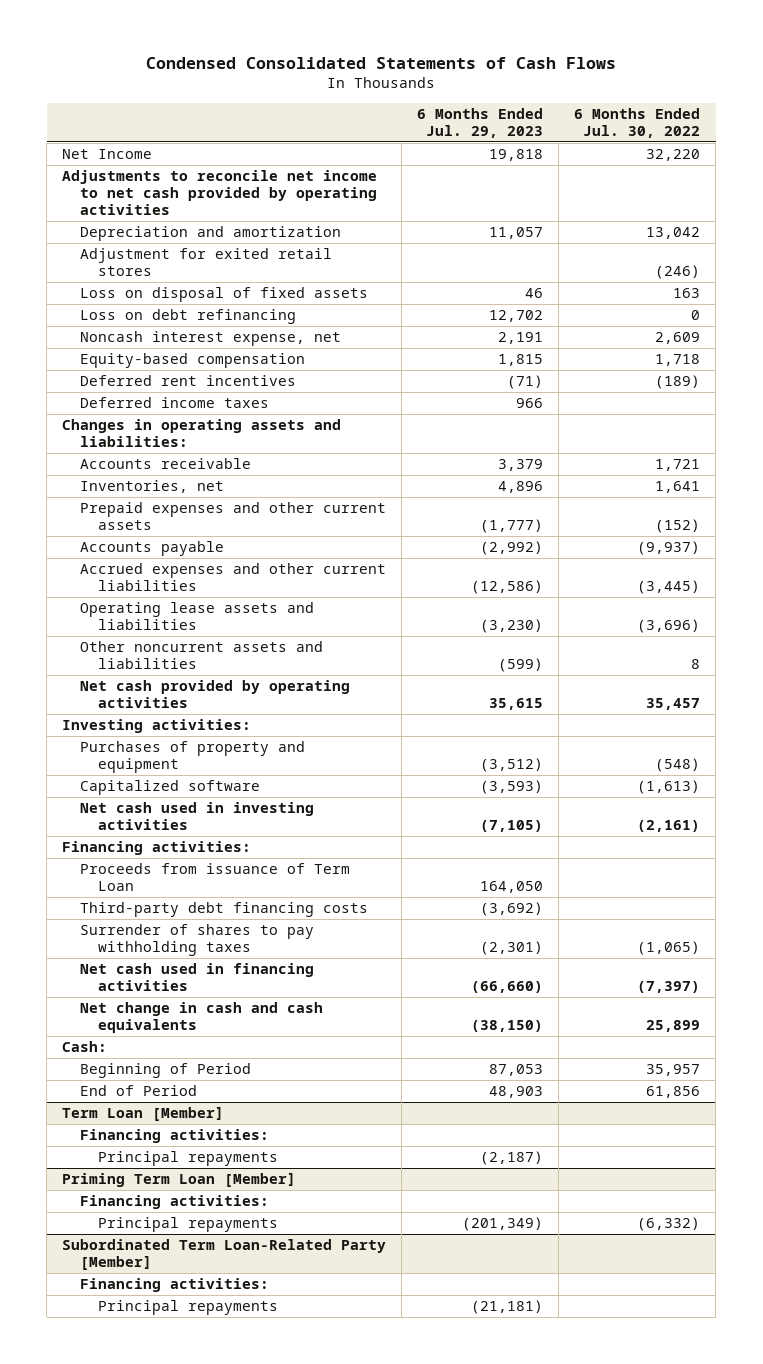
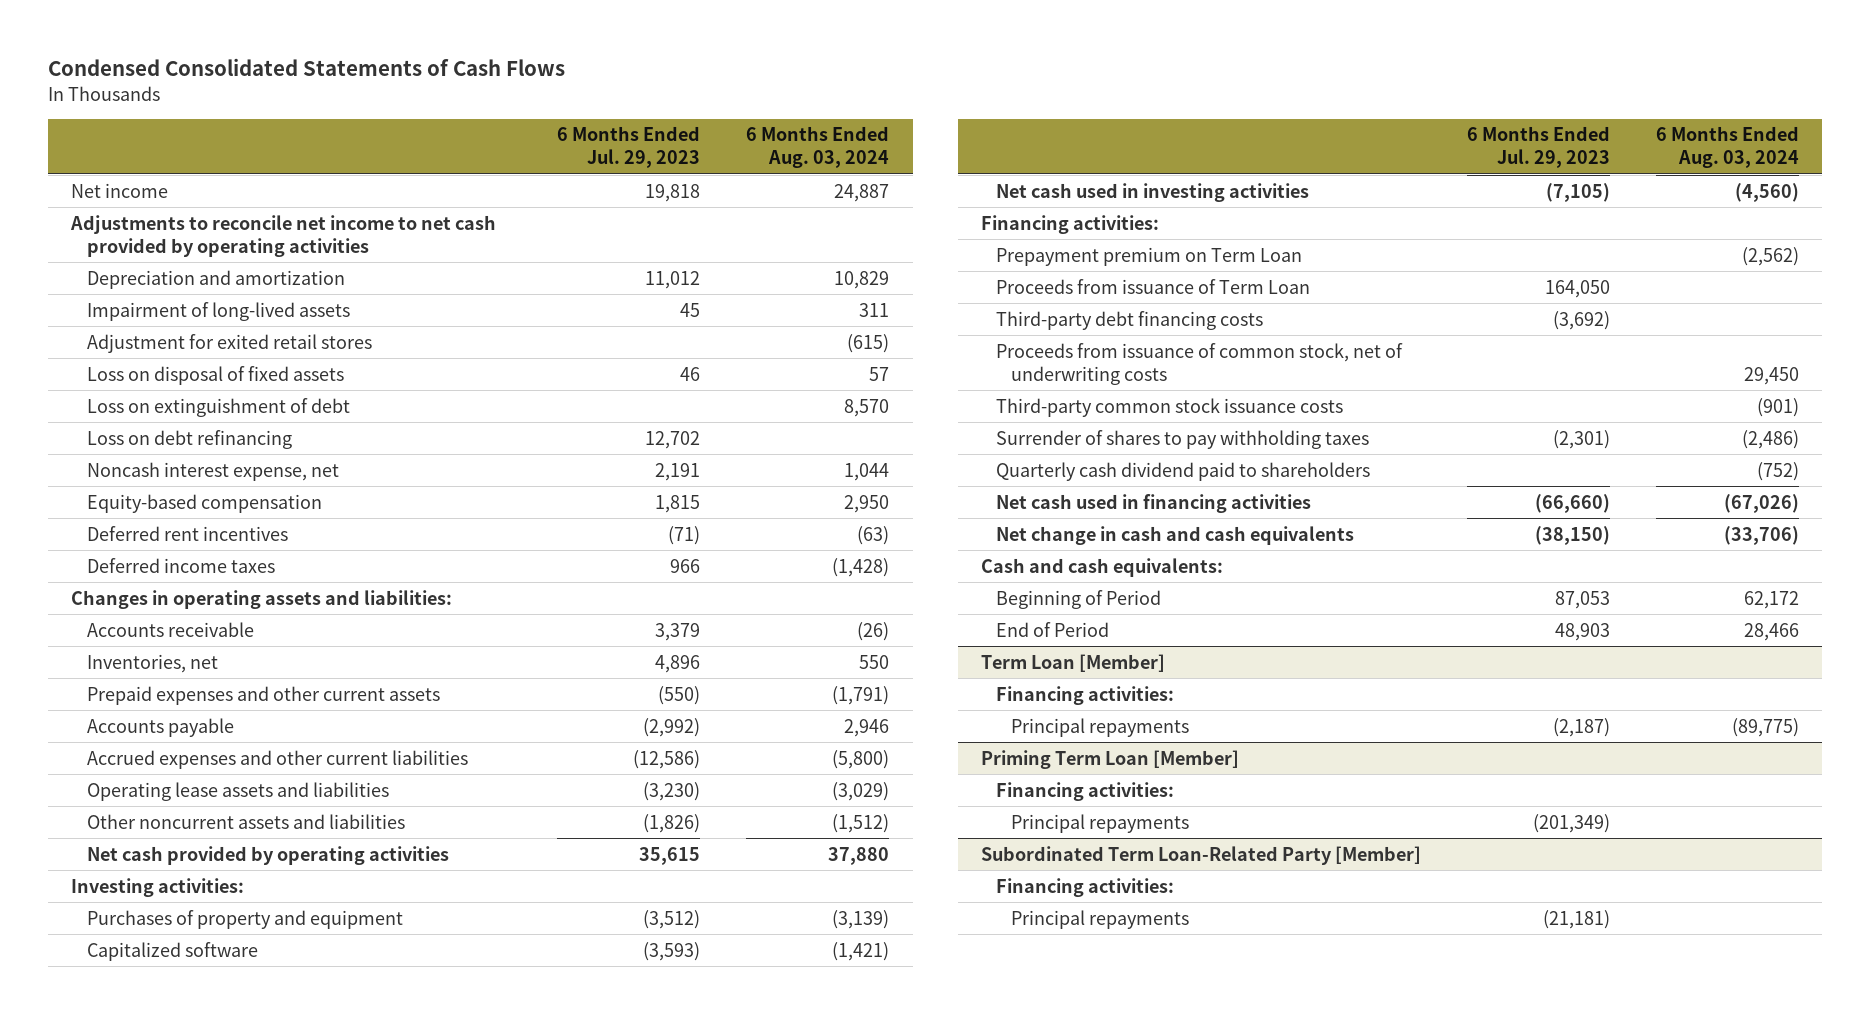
- | 6 Months Ended Jul. 29, 2023 | 6 Months Ended Jul. 30, 2022
+ | 6 Months Ended Jul. 29, 2023 | 6 Months Ended Aug. 03, 2024
- Net Income | 19,818 | 32,220
+ Net income | 19,818 | 24,887
- Depreciation and amortization | 11,057 | 13,042
+ Depreciation and amortization | 11,012 | 10,829
+ Impairment of long-lived assets | 45 | 311
+ Loss on extinguishment of debt | | 8,570
- Prepaid expenses and other current assets | (1,777) | (152)
+ Prepaid expenses and other current assets | (550) | (1,791)
- Other noncurrent assets and liabilities | (599) | 8
+ Other noncurrent assets and liabilities | (1,826) | (1,512)
+ Prepayment premium on Term Loan | | (2,562)
+ Proceeds from issuance of common stock, net of underwriting costs | | 29,450
+ Third-party common stock issuance costs | | (901)
+ Quarterly cash dividend paid to shareholders | | (752)
- Cash:
+ Cash and cash equivalents:

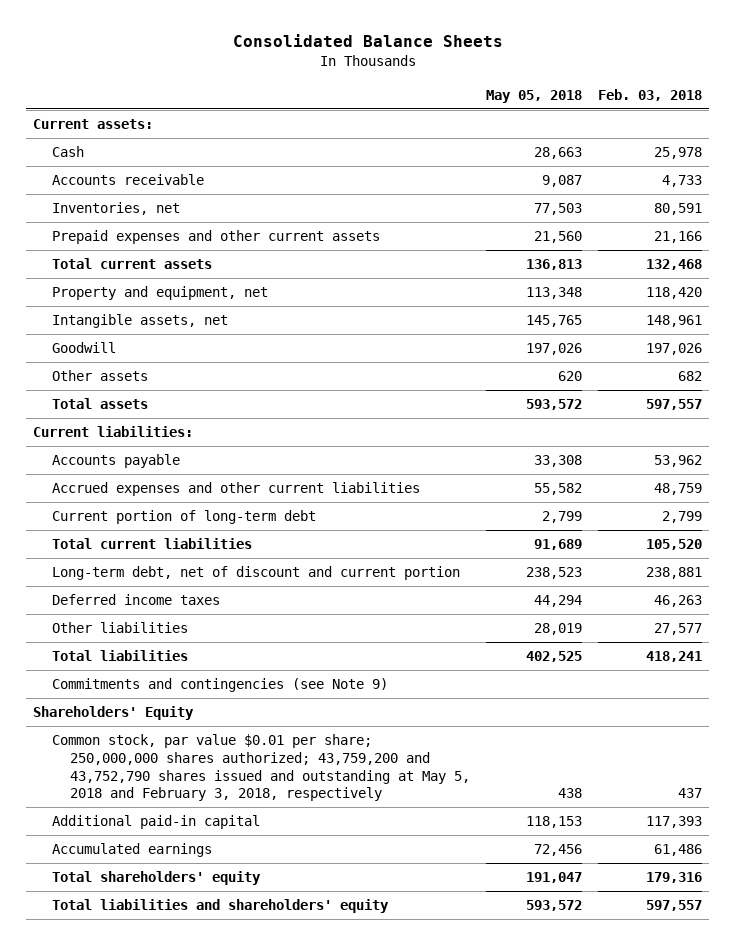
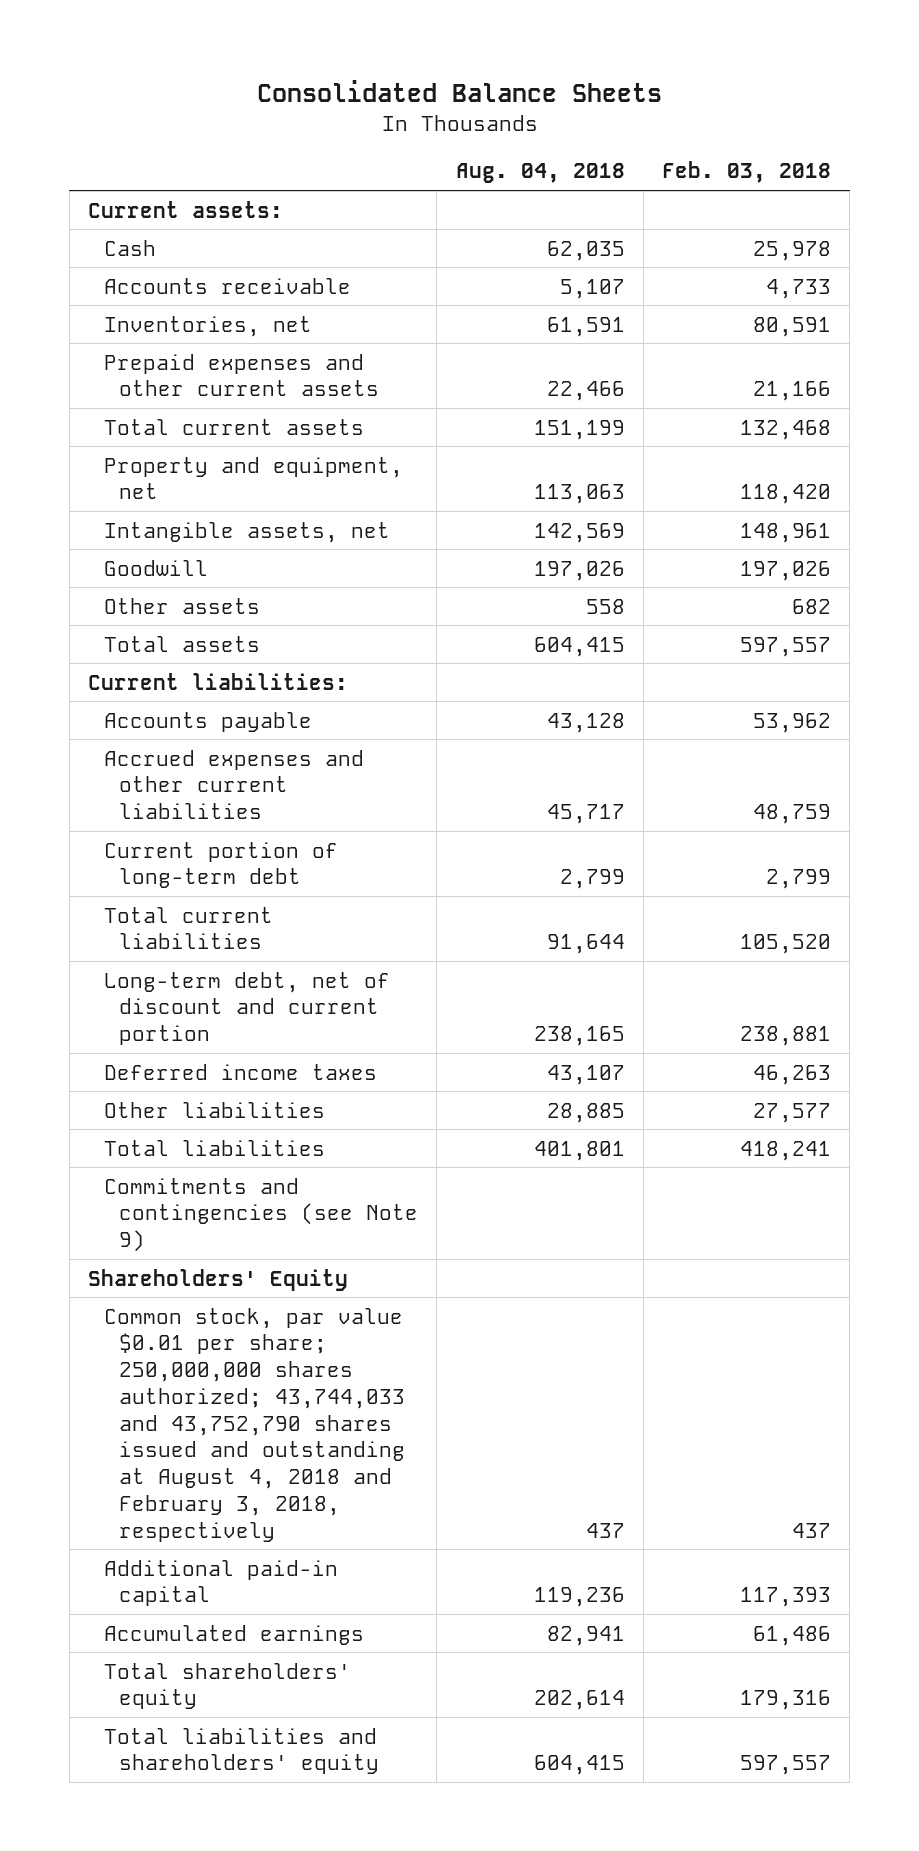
- | May 05, 2018 | Feb. 03, 2018
+ | Aug. 04, 2018 | Feb. 03, 2018
- Common stock, par value $0.01 per share; 250,000,000 shares authorized; 43,759,200 and 43,752,790 shares issued and outstanding at May 5, 2018 and February 3, 2018, respectively | 438 | 437
+ Common stock, par value $0.01 per share; 250,000,000 shares authorized; 43,744,033 and 43,752,790 shares issued and outstanding at August 4, 2018 and February 3, 2018, respectively | 437 | 437

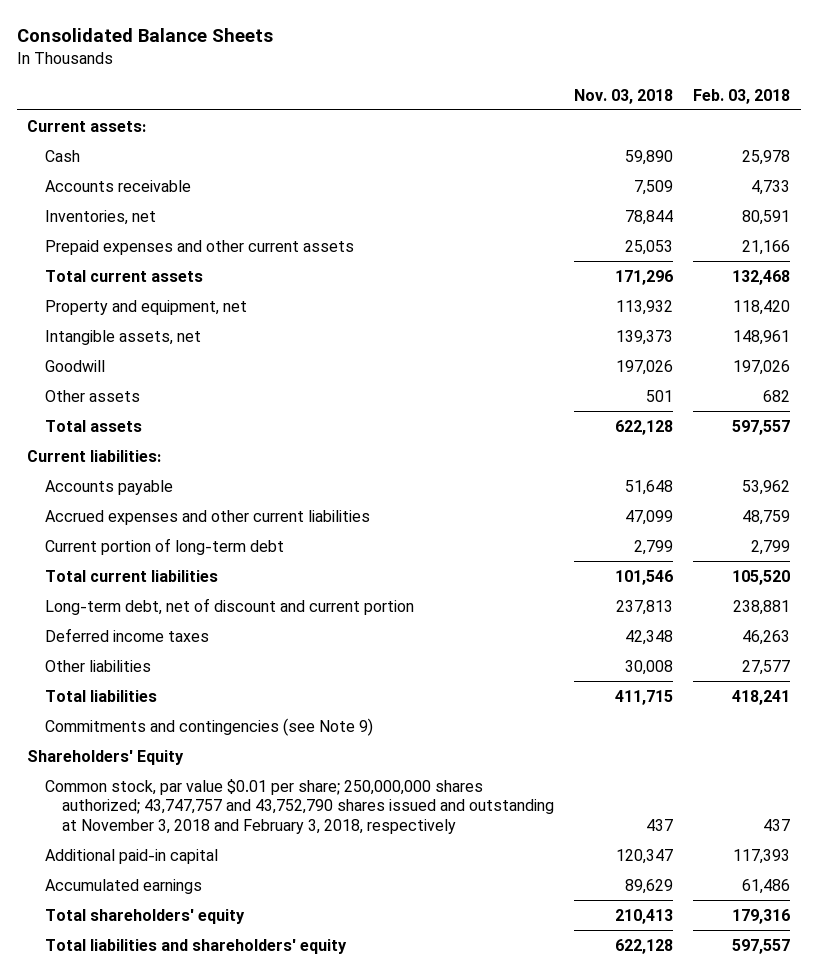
- | Aug. 04, 2018 | Feb. 03, 2018
+ | Nov. 03, 2018 | Feb. 03, 2018
- Common stock, par value $0.01 per share; 250,000,000 shares authorized; 43,744,033 and 43,752,790 shares issued and outstanding at August 4, 2018 and February 3, 2018, respectively | 437 | 437
+ Common stock, par value $0.01 per share; 250,000,000 shares authorized; 43,747,757 and 43,752,790 shares issued and outstanding at November 3, 2018 and February 3, 2018, respectively | 437 | 437

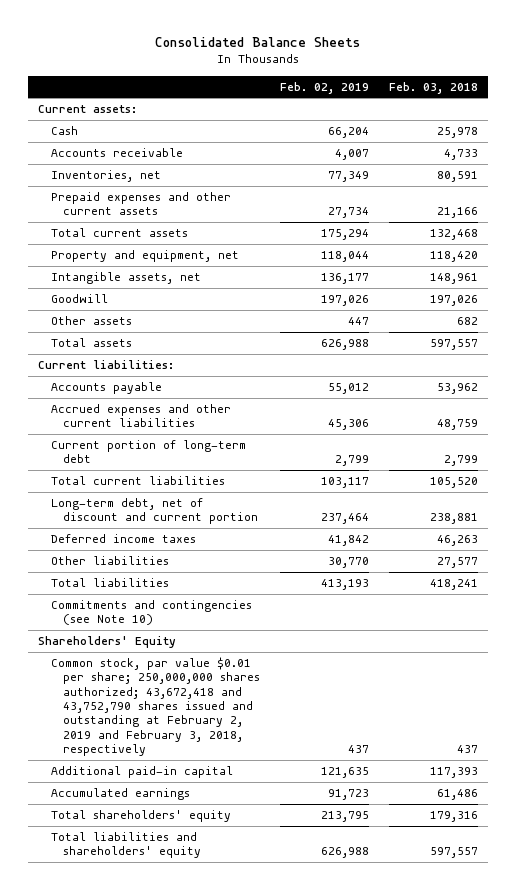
- | Nov. 03, 2018 | Feb. 03, 2018
+ | Feb. 02, 2019 | Feb. 03, 2018
- Commitments and contingencies (see Note 9)
+ Commitments and contingencies (see Note 10)
- Common stock, par value $0.01 per share; 250,000,000 shares authorized; 43,747,757 and 43,752,790 shares issued and outstanding at November 3, 2018 and February 3, 2018, respectively | 437 | 437
+ Common stock, par value $0.01 per share; 250,000,000 shares authorized; 43,672,418 and 43,752,790 shares issued and outstanding at February 2, 2019 and February 3, 2018, respectively | 437 | 437

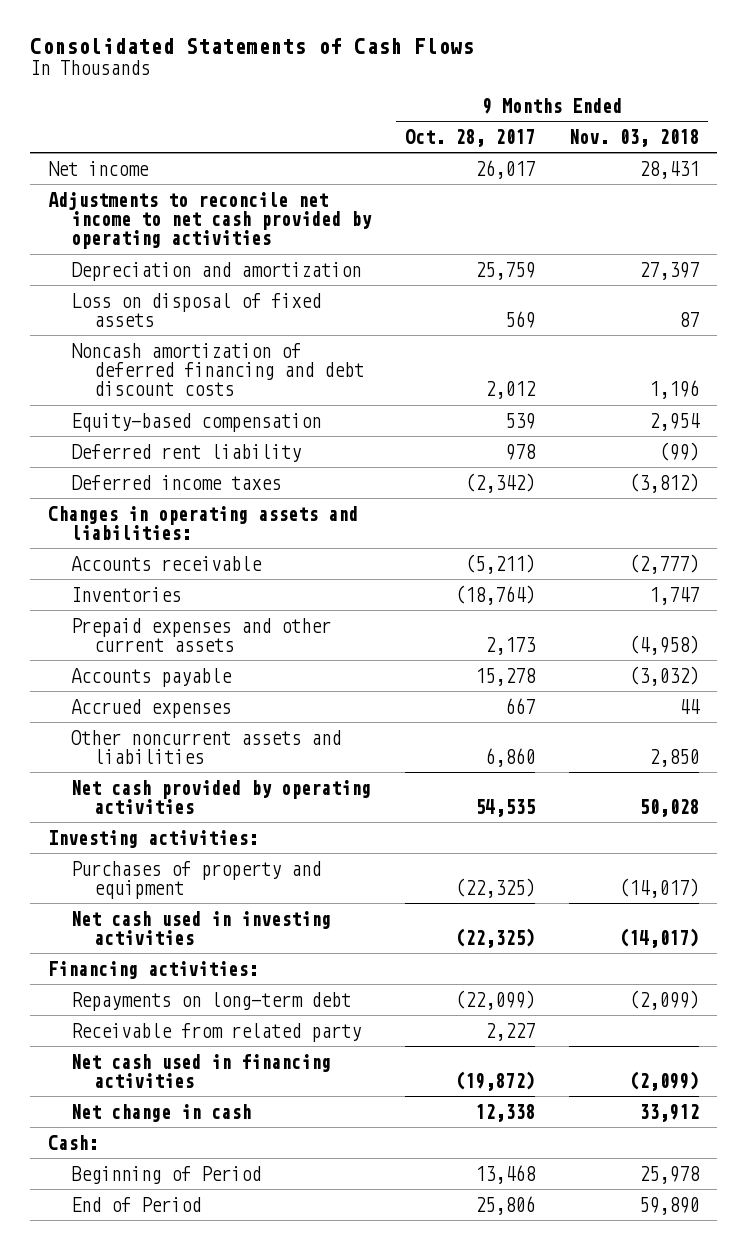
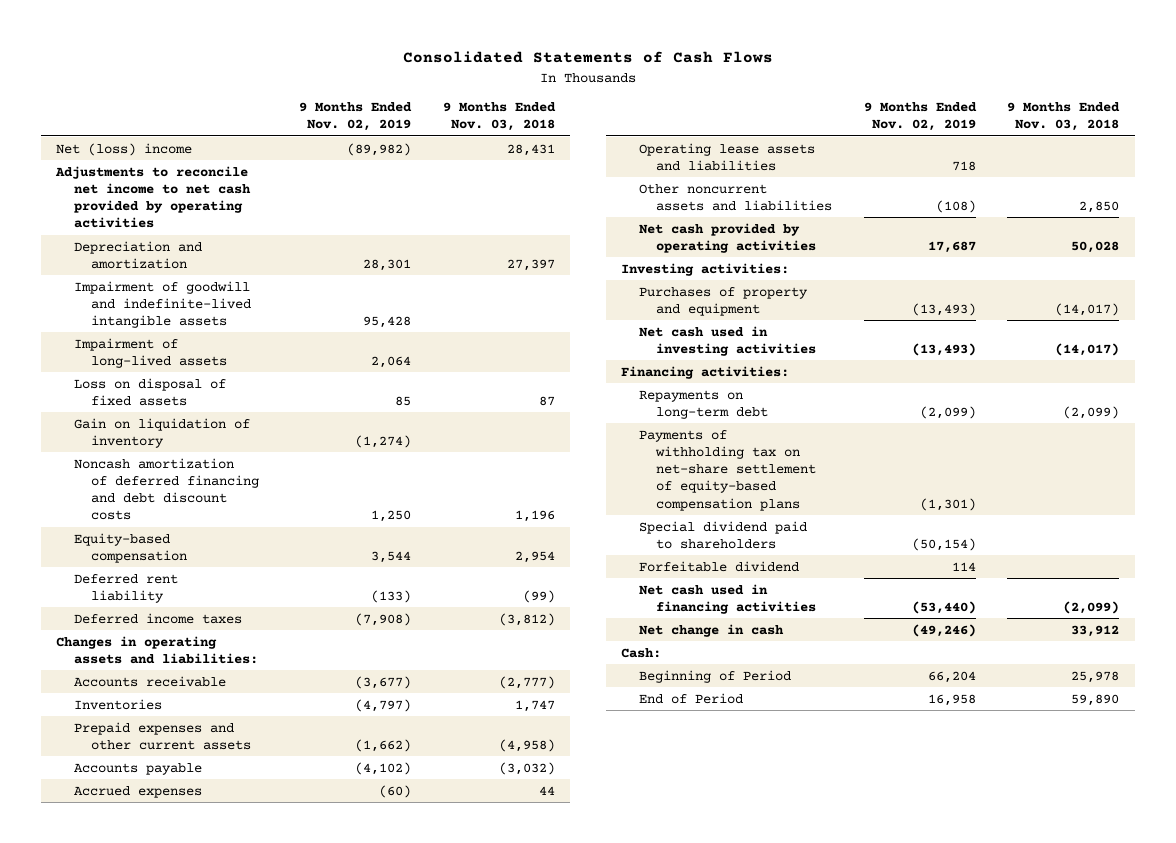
- | 9 Months Ended Oct. 28, 2017 | 9 Months Ended Nov. 03, 2018
+ | 9 Months Ended Nov. 02, 2019 | 9 Months Ended Nov. 03, 2018
- Net income | 26,017 | 28,431
+ Net (loss) income | (89,982) | 28,431
+ Impairment of goodwill and indefinite-lived intangible assets | 95,428 |
+ Impairment of long-lived assets | 2,064 |
+ Gain on liquidation of inventory | (1,274) |
+ Operating lease assets and liabilities | 718 |
- Receivable from related party | 2,227 |
+ Payments of withholding tax on net-share settlement of equity-based compensation plans | (1,301) |
+ Special dividend paid to shareholders | (50,154) |
+ Forfeitable dividend | 114 |

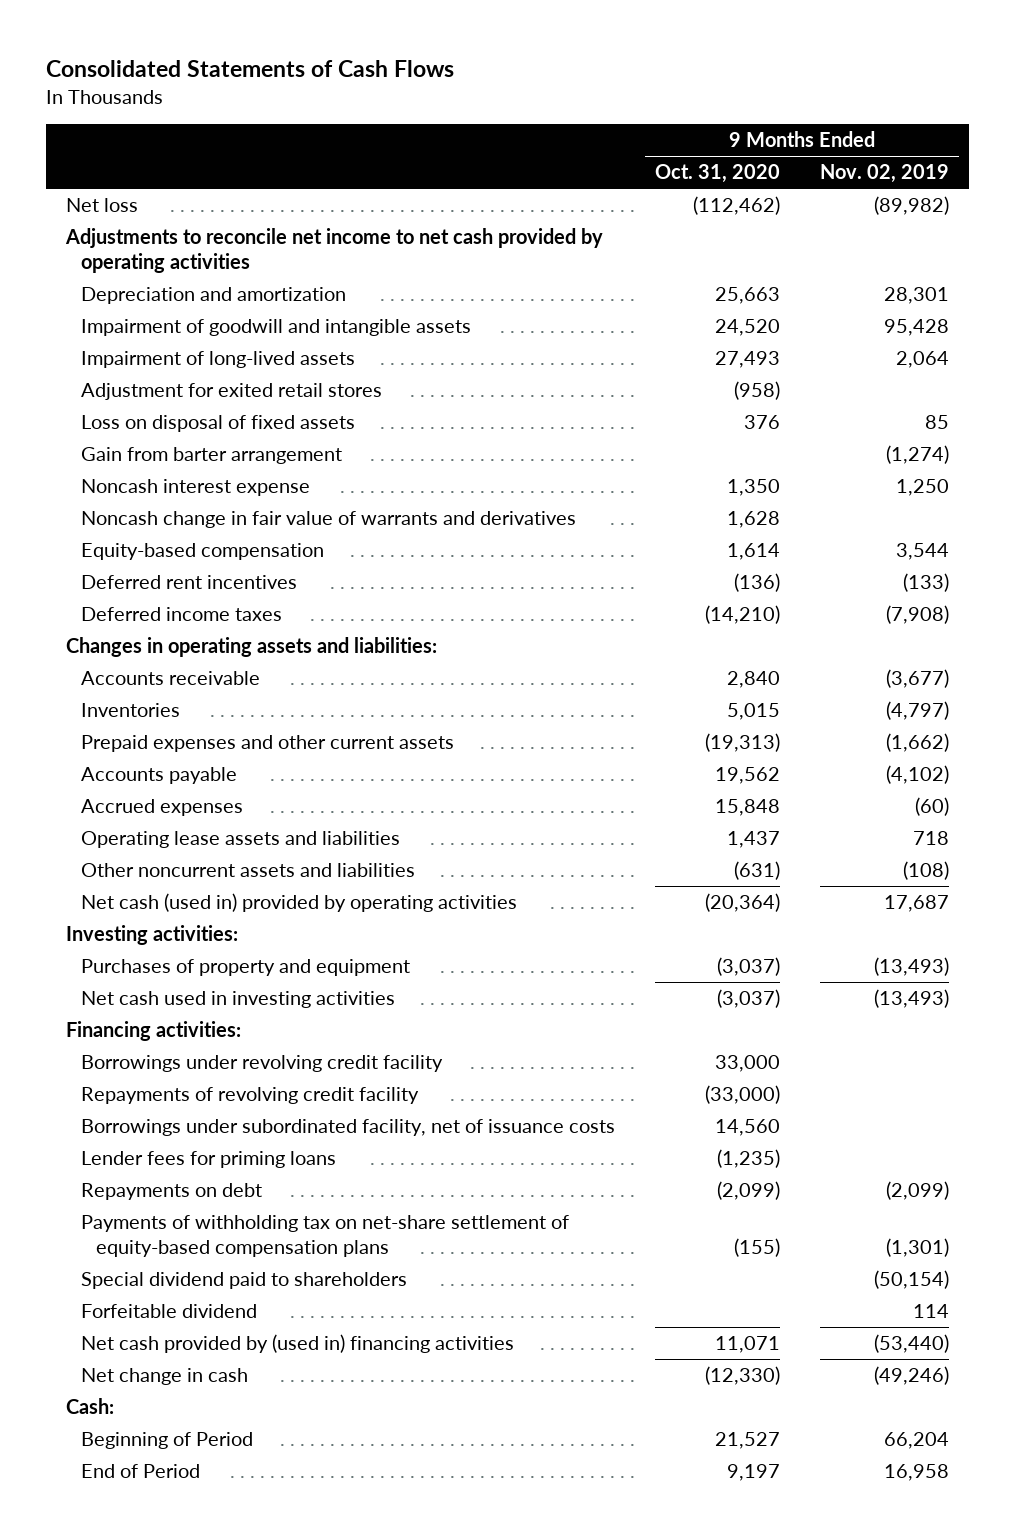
- | 9 Months Ended Nov. 02, 2019 | 9 Months Ended Nov. 03, 2018
+ | 9 Months Ended Oct. 31, 2020 | 9 Months Ended Nov. 02, 2019
- Net (loss) income | (89,982) | 28,431
+ Net loss | (112,462) | (89,982)
- Impairment of goodwill and indefinite-lived intangible assets | 95,428 |
+ Impairment of goodwill and intangible assets | 24,520 | 95,428
+ Adjustment for exited retail stores | (958) |
- Gain on liquidation of inventory | (1,274) |
- Noncash amortization of deferred financing and debt discount costs | 1,250 | 1,196
+ Gain from barter arrangement | | (1,274)
+ Noncash interest expense | 1,350 | 1,250
+ Noncash change in fair value of warrants and derivatives | 1,628 |
- Deferred rent liability | (133) | (99)
+ Deferred rent incentives | (136) | (133)
- Net cash provided by operating activities | 17,687 | 50,028
+ Net cash (used in) provided by operating activities | (20,364) | 17,687
- Repayments on long-term debt | (2,099) | (2,099)
+ Borrowings under revolving credit facility | 33,000 |
+ Repayments of revolving credit facility | (33,000) |
+ Borrowings under subordinated facility, net of issuance costs | 14,560 |
+ Lender fees for priming loans | (1,235) |
+ Repayments on debt | (2,099) | (2,099)
- Net cash used in financing activities | (53,440) | (2,099)
+ Net cash provided by (used in) financing activities | 11,071 | (53,440)

